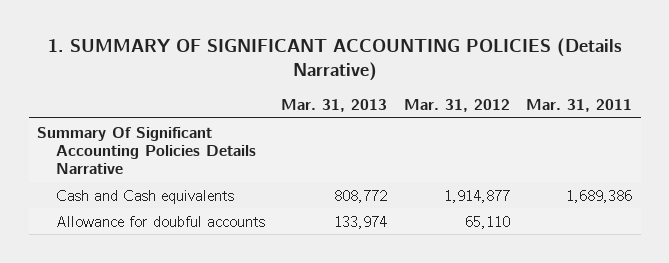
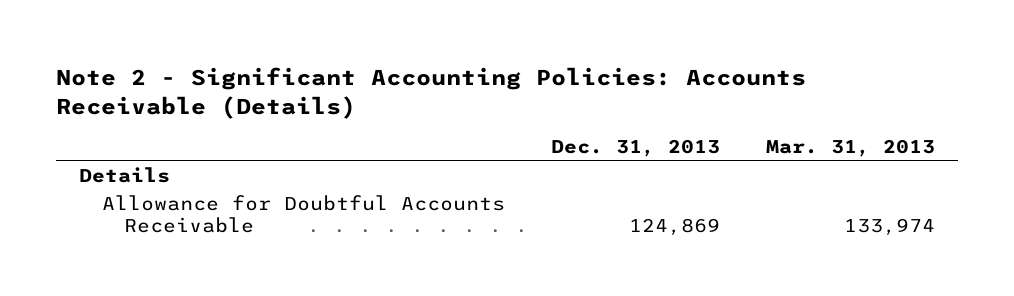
- 1. SUMMARY OF SIGNIFICANT ACCOUNTING POLICIES (Details Narrative)
+ Note 2 - Significant Accounting Policies: Accounts Receivable (Details)
- | Mar. 31, 2013 | Mar. 31, 2012 | Mar. 31, 2011
+ | Dec. 31, 2013 | Mar. 31, 2013
- Summary Of Significant Accounting Policies Details Narrative
- Cash and Cash equivalents | 808,772 | 1,914,877 | 1,689,386
- Allowance for doubful accounts | 133,974 | 65,110 |
+ Details
+ Allowance for Doubtful Accounts Receivable | 124,869 | 133,974

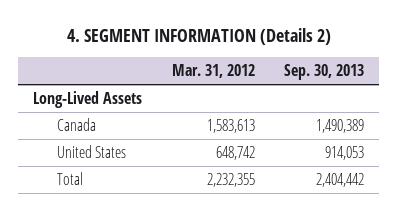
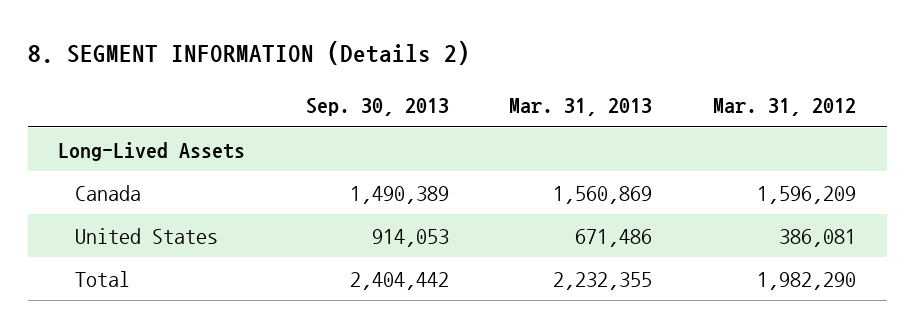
- 4. SEGMENT INFORMATION (Details 2)
+ 8. SEGMENT INFORMATION (Details 2)
- | Mar. 31, 2012 | Sep. 30, 2013
+ | Sep. 30, 2013 | Mar. 31, 2013 | Mar. 31, 2012
- Canada | 1,583,613 | 1,490,389
- United States | 648,742 | 914,053
- Total | 2,232,355 | 2,404,442
+ Canada | 1,490,389 | 1,560,869 | 1,596,209
+ United States | 914,053 | 671,486 | 386,081
+ Total | 2,404,442 | 2,232,355 | 1,982,290

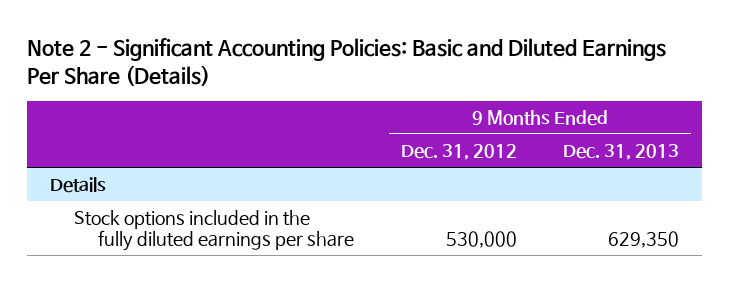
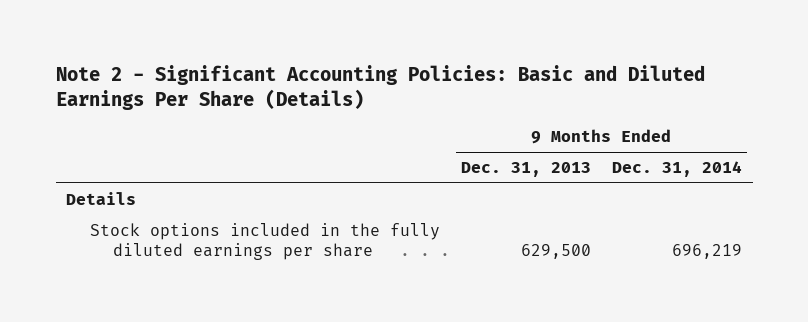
- | 9 Months Ended Dec. 31, 2012 | 9 Months Ended Dec. 31, 2013
+ | 9 Months Ended Dec. 31, 2013 | 9 Months Ended Dec. 31, 2014
- Stock options included in the fully diluted earnings per share | 530,000 | 629,350
+ Stock options included in the fully diluted earnings per share | 629,500 | 696,219

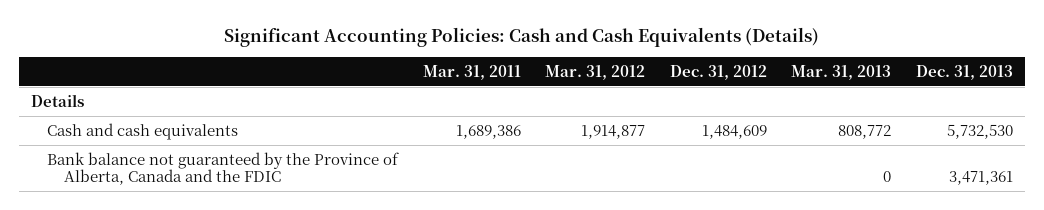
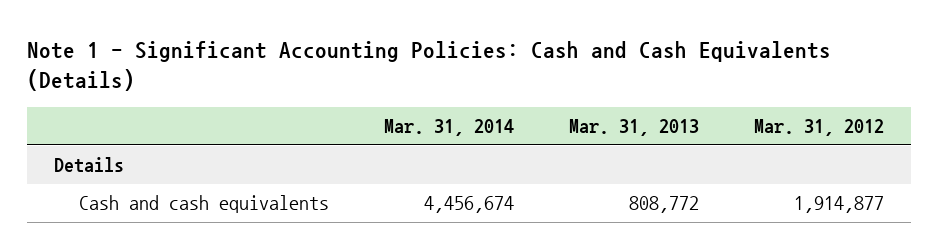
- Significant Accounting Policies: Cash and Cash Equivalents (Details)
+ Note 1 - Significant Accounting Policies: Cash and Cash Equivalents (Details)
- | Mar. 31, 2011 | Mar. 31, 2012 | Dec. 31, 2012 | Mar. 31, 2013 | Dec. 31, 2013
+ | Mar. 31, 2014 | Mar. 31, 2013 | Mar. 31, 2012
- Bank balance not guaranteed by the Province of Alberta, Canada and the FDIC | | | | 0 | 3,471,361

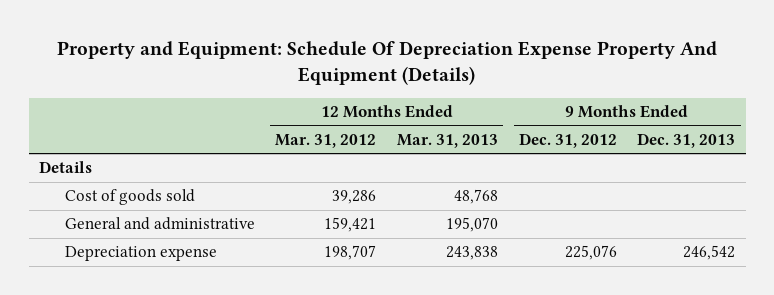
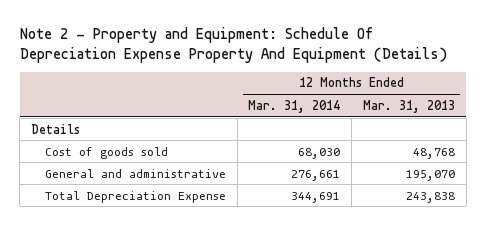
- Property and Equipment: Schedule Of Depreciation Expense Property And Equipment (Details)
+ Note 2 - Property and Equipment: Schedule Of Depreciation Expense Property And Equipment (Details)
- | 12 Months Ended Mar. 31, 2012 | 12 Months Ended Mar. 31, 2013 | 9 Months Ended Dec. 31, 2012 | 9 Months Ended Dec. 31, 2013
+ | 12 Months Ended Mar. 31, 2014 | 12 Months Ended Mar. 31, 2013
- Depreciation expense | 198,707 | 243,838 | 225,076 | 246,542
+ Total Depreciation Expense | 344,691 | 243,838

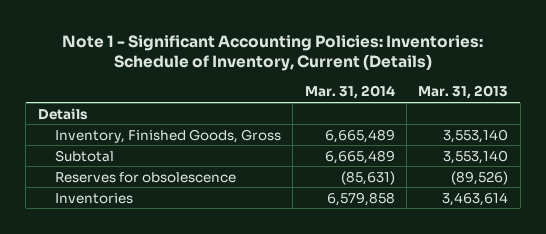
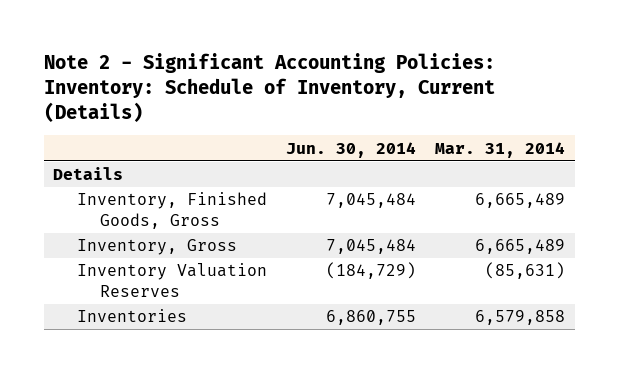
- Note 1 - Significant Accounting Policies: Inventories: Schedule of Inventory, Current (Details)
+ Note 2 - Significant Accounting Policies: Inventory: Schedule of Inventory, Current (Details)
- | Mar. 31, 2014 | Mar. 31, 2013
+ | Jun. 30, 2014 | Mar. 31, 2014
- Subtotal | 6,665,489 | 3,553,140
- Reserves for obsolescence | (85,631) | (89,526)
+ Inventory, Gross | 7,045,484 | 6,665,489
+ Inventory Valuation Reserves | (184,729) | (85,631)

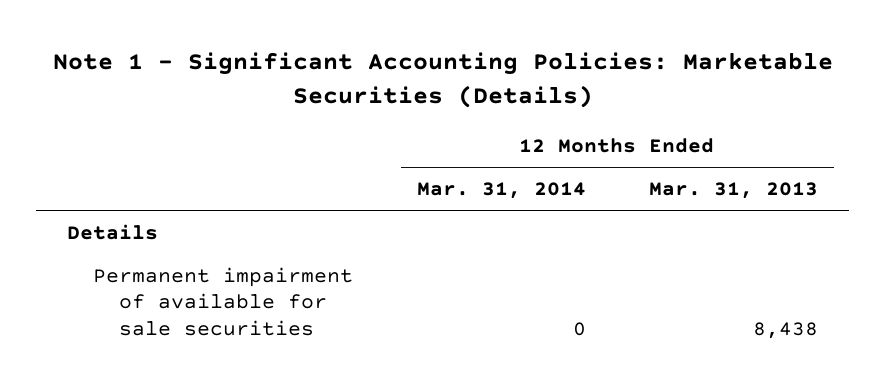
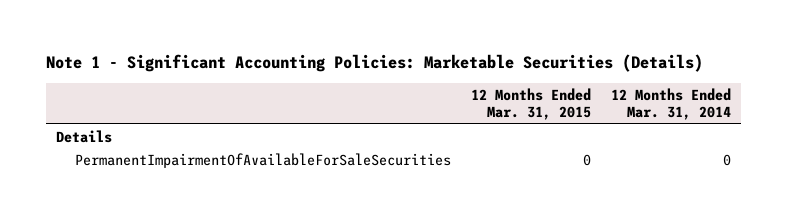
- | 12 Months Ended Mar. 31, 2014 | 12 Months Ended Mar. 31, 2013
+ | 12 Months Ended Mar. 31, 2015 | 12 Months Ended Mar. 31, 2014
- Permanent impairment of available for sale securities | 0 | 8,438
+ PermanentImpairmentOfAvailableForSaleSecurities | 0 | 0

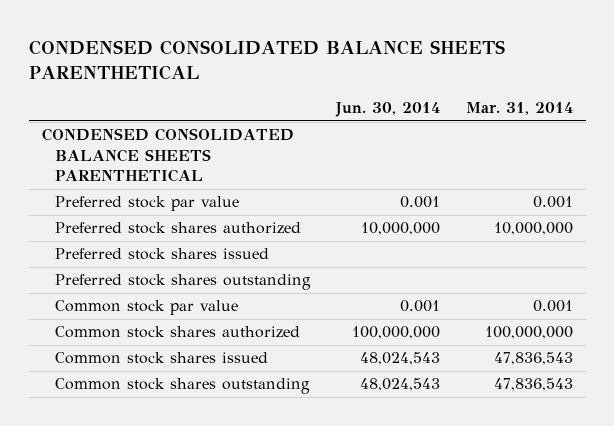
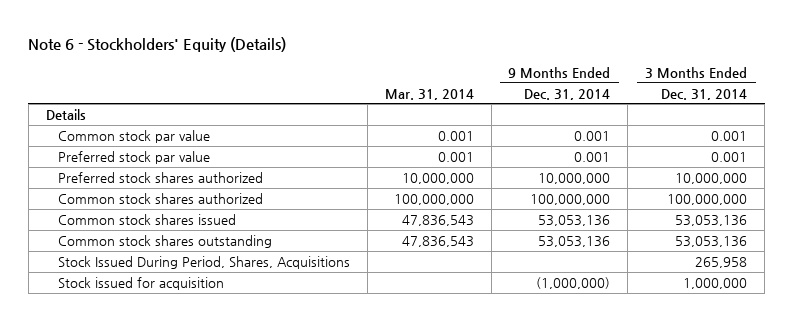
- CONDENSED CONSOLIDATED BALANCE SHEETS PARENTHETICAL
+ Note 6 - Stockholders' Equity (Details)
- | Jun. 30, 2014 | Mar. 31, 2014
+ | Mar. 31, 2014 | 9 Months Ended Dec. 31, 2014 | 3 Months Ended Dec. 31, 2014
- CONDENSED CONSOLIDATED BALANCE SHEETS PARENTHETICAL
+ Details
moved up: Common stock par value | 0.001 | 0.001 | 0.001
- Preferred stock shares issued
- Preferred stock shares outstanding
+ Stock Issued During Period, Shares, Acquisitions | | | 265,958
+ Stock issued for acquisition | | (1,000,000) | 1,000,000

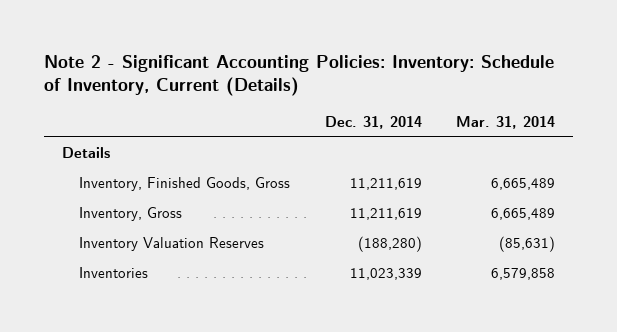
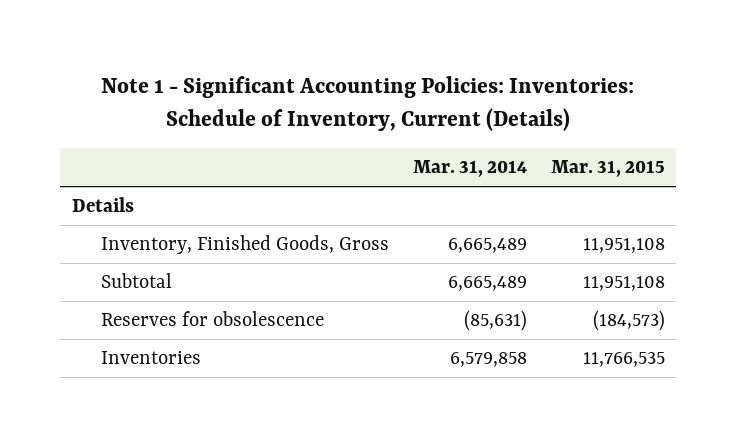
- Note 2 - Significant Accounting Policies: Inventory: Schedule of Inventory, Current (Details)
+ Note 1 - Significant Accounting Policies: Inventories: Schedule of Inventory, Current (Details)
- | Dec. 31, 2014 | Mar. 31, 2014
+ | Mar. 31, 2014 | Mar. 31, 2015
- Inventory, Gross | 11,211,619 | 6,665,489
- Inventory Valuation Reserves | (188,280) | (85,631)
+ Subtotal | 6,665,489 | 11,951,108
+ Reserves for obsolescence | (85,631) | (184,573)

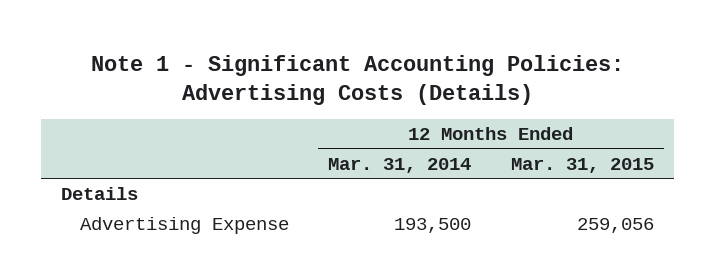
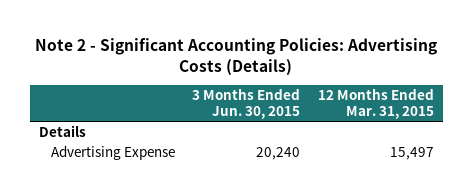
- Note 1 - Significant Accounting Policies: Advertising Costs (Details)
+ Note 2 - Significant Accounting Policies: Advertising Costs (Details)
- | 12 Months Ended Mar. 31, 2014 | 12 Months Ended Mar. 31, 2015
+ | 3 Months Ended Jun. 30, 2015 | 12 Months Ended Mar. 31, 2015
- Advertising Expense | 193,500 | 259,056
+ Advertising Expense | 20,240 | 15,497

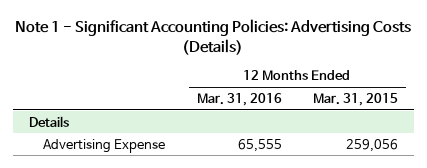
- Note 2 - Significant Accounting Policies: Advertising Costs (Details)
+ Note 1 - Significant Accounting Policies: Advertising Costs (Details)
- | 3 Months Ended Jun. 30, 2015 | 12 Months Ended Mar. 31, 2015
+ | 12 Months Ended Mar. 31, 2016 | 12 Months Ended Mar. 31, 2015
- Advertising Expense | 20,240 | 15,497
+ Advertising Expense | 65,555 | 259,056

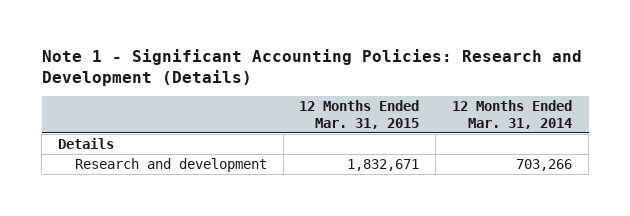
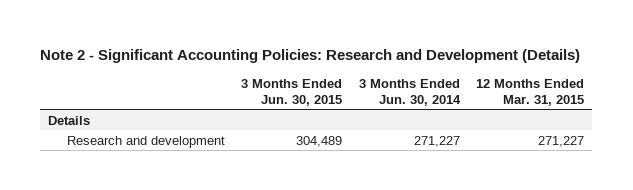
- Note 1 - Significant Accounting Policies: Research and Development (Details)
+ Note 2 - Significant Accounting Policies: Research and Development (Details)
- | 12 Months Ended Mar. 31, 2015 | 12 Months Ended Mar. 31, 2014
+ | 3 Months Ended Jun. 30, 2015 | 3 Months Ended Jun. 30, 2014 | 12 Months Ended Mar. 31, 2015
- Research and development | 1,832,671 | 703,266
+ Research and development | 304,489 | 271,227 | 271,227

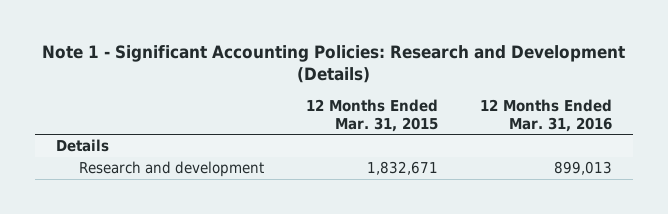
- Note 2 - Significant Accounting Policies: Research and Development (Details)
+ Note 1 - Significant Accounting Policies: Research and Development (Details)
- | 3 Months Ended Jun. 30, 2015 | 3 Months Ended Jun. 30, 2014 | 12 Months Ended Mar. 31, 2015
+ | 12 Months Ended Mar. 31, 2015 | 12 Months Ended Mar. 31, 2016
- Research and development | 304,489 | 271,227 | 271,227
+ Research and development | 1,832,671 | 899,013

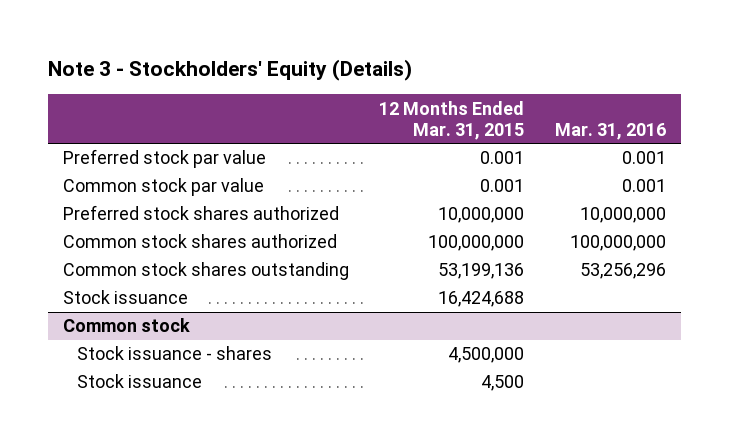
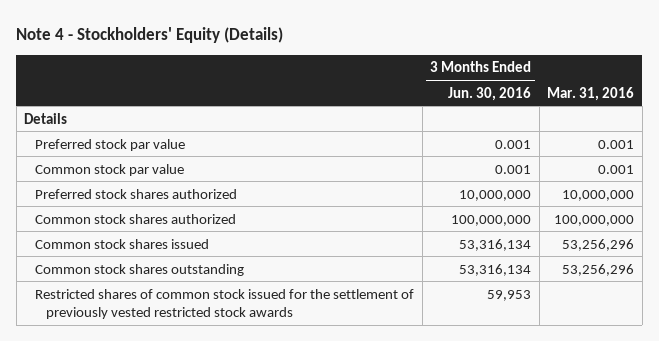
- Note 3 - Stockholders' Equity (Details)
+ Note 4 - Stockholders' Equity (Details)
- | 12 Months Ended Mar. 31, 2015 | Mar. 31, 2016
+ | 3 Months Ended Jun. 30, 2016 | Mar. 31, 2016
+ Details
+ Common stock shares issued | 53,316,134 | 53,256,296
- Stock issuance | 16,424,688 |
- Common stock
- Stock issuance - shares | 4,500,000 |
- Stock issuance | 4,500 |
+ Restricted shares of common stock issued for the settlement of previously vested restricted stock awards | 59,953 |

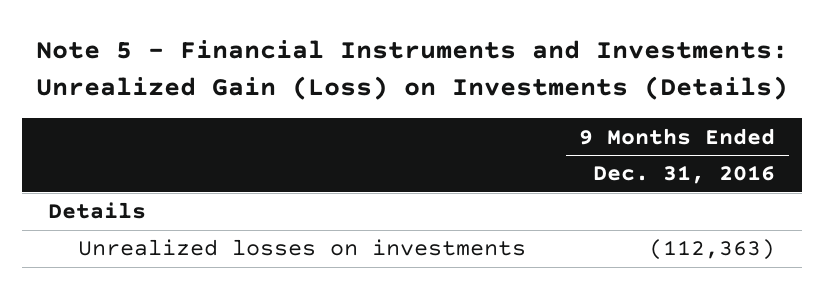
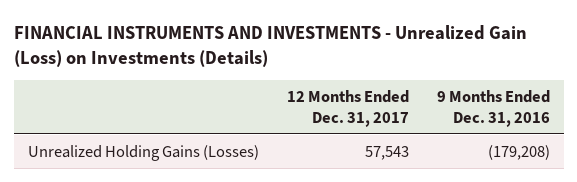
- Note 5 - Financial Instruments and Investments: Unrealized Gain (Loss) on Investments (Details)
+ FINANCIAL INSTRUMENTS AND INVESTMENTS - Unrealized Gain (Loss) on Investments (Details)
- | 9 Months Ended Dec. 31, 2016
+ | 12 Months Ended Dec. 31, 2017 | 9 Months Ended Dec. 31, 2016
- Details
- Unrealized losses on investments | (112,363)
+ Unrealized Holding Gains (Losses) | 57,543 | (179,208)

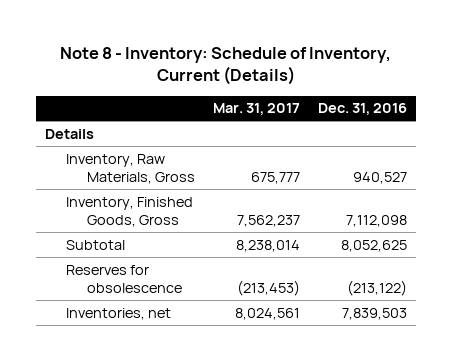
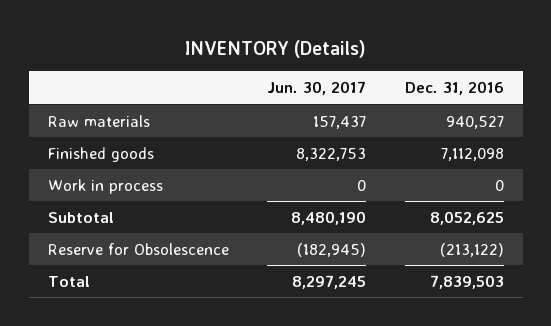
- Note 8 - Inventory: Schedule of Inventory, Current (Details)
+ INVENTORY (Details)
- | Mar. 31, 2017 | Dec. 31, 2016
+ | Jun. 30, 2017 | Dec. 31, 2016
- Details
- Inventory, Raw Materials, Gross | 675,777 | 940,527
- Inventory, Finished Goods, Gross | 7,562,237 | 7,112,098
+ Raw materials | 157,437 | 940,527
+ Finished goods | 8,322,753 | 7,112,098
+ Work in process | 0 | 0
- Reserves for obsolescence | (213,453) | (213,122)
- Inventories, net | 8,024,561 | 7,839,503
+ Reserve for Obsolescence | (182,945) | (213,122)
+ Total | 8,297,245 | 7,839,503

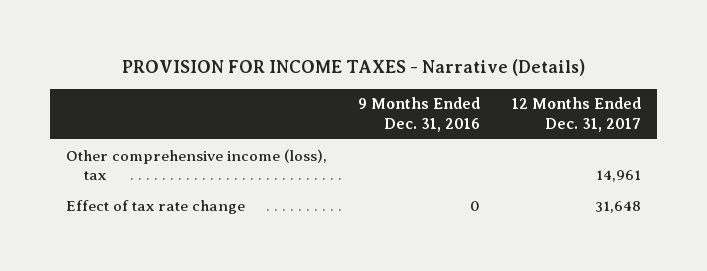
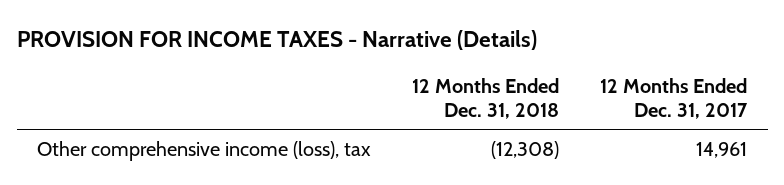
- | 9 Months Ended Dec. 31, 2016 | 12 Months Ended Dec. 31, 2017
+ | 12 Months Ended Dec. 31, 2018 | 12 Months Ended Dec. 31, 2017
- Effect of tax rate change | 0 | 31,648

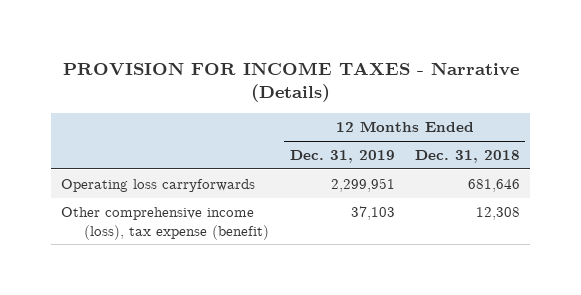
- | 12 Months Ended Dec. 31, 2018 | 12 Months Ended Dec. 31, 2017
+ | 12 Months Ended Dec. 31, 2019 | 12 Months Ended Dec. 31, 2018
- Other comprehensive income (loss), tax | (12,308) | 14,961
+ Operating loss carryforwards | 2,299,951 | 681,646
+ Other comprehensive income (loss), tax expense (benefit) | 37,103 | 12,308

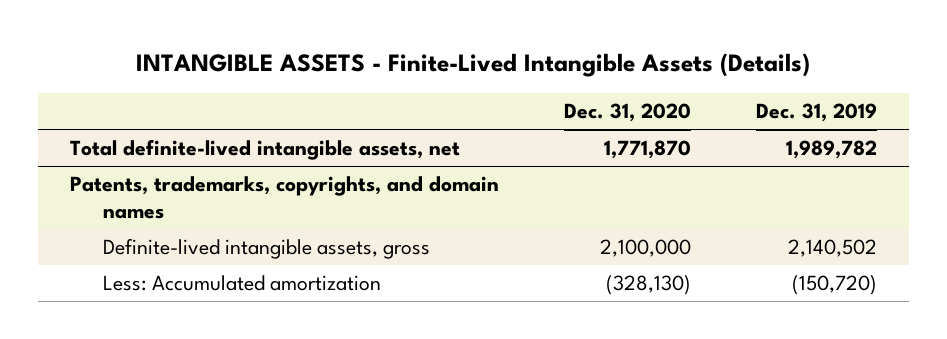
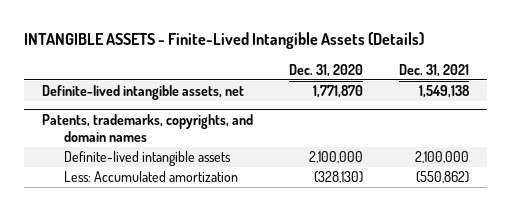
- | Dec. 31, 2020 | Dec. 31, 2019
+ | Dec. 31, 2020 | Dec. 31, 2021
- Total definite-lived intangible assets, net | 1,771,870 | 1,989,782
+ Definite-lived intangible assets, net | 1,771,870 | 1,549,138
@ Patents, trademarks, copyrights, and domain names
- Definite-lived intangible assets, gross | 2,100,000 | 2,140,502
+ Definite-lived intangible assets | 2,100,000 | 2,100,000

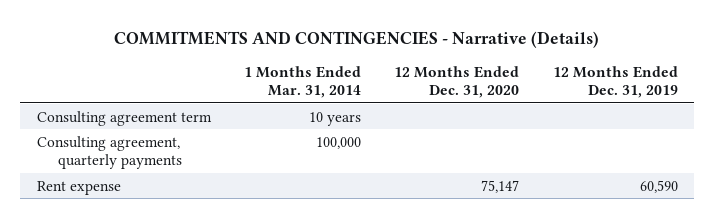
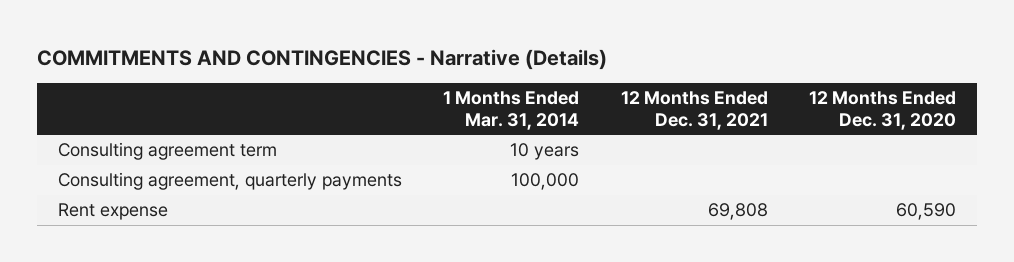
- | 1 Months Ended Mar. 31, 2014 | 12 Months Ended Dec. 31, 2020 | 12 Months Ended Dec. 31, 2019
+ | 1 Months Ended Mar. 31, 2014 | 12 Months Ended Dec. 31, 2021 | 12 Months Ended Dec. 31, 2020
- Rent expense | | 75,147 | 60,590
+ Rent expense | | 69,808 | 60,590

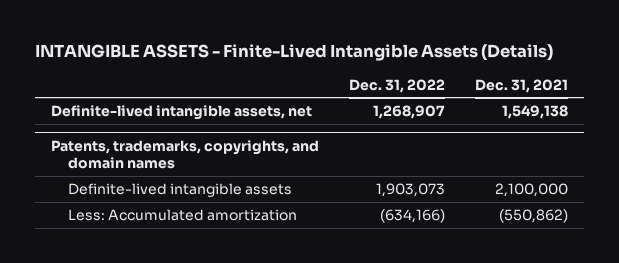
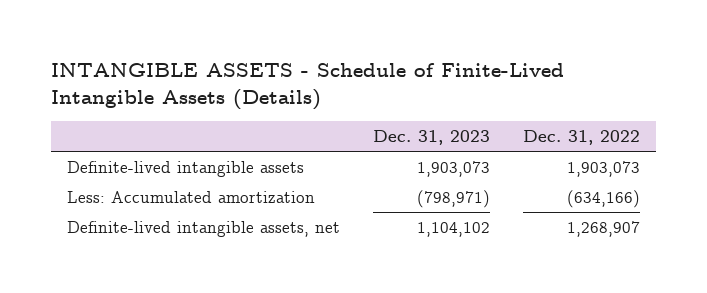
- INTANGIBLE ASSETS - Finite-Lived Intangible Assets (Details)
+ INTANGIBLE ASSETS - Schedule of Finite-Lived Intangible Assets (Details)
- | Dec. 31, 2022 | Dec. 31, 2021
+ | Dec. 31, 2023 | Dec. 31, 2022
- Patents, trademarks, copyrights, and domain names
moved down: Definite-lived intangible assets, net | 1,104,102 | 1,268,907

